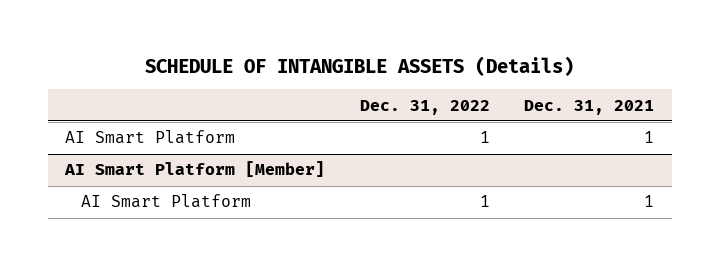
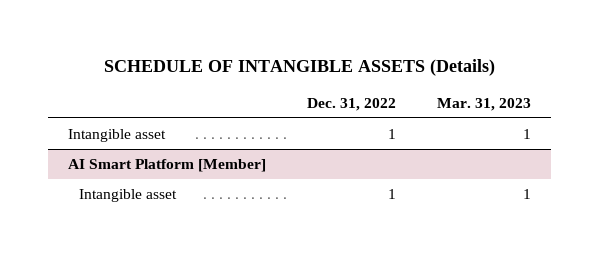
- | Dec. 31, 2022 | Dec. 31, 2021
+ | Dec. 31, 2022 | Mar. 31, 2023
- AI Smart Platform | 1 | 1
+ Intangible asset | 1 | 1
@ AI Smart Platform [Member]
- AI Smart Platform | 1 | 1
+ Intangible asset | 1 | 1

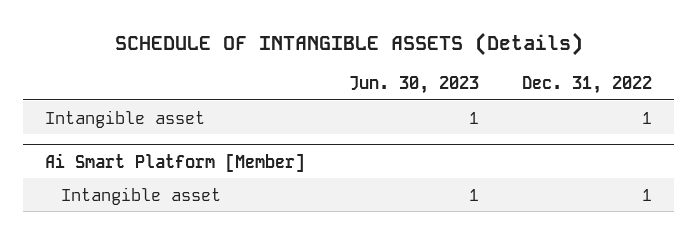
- | Dec. 31, 2022 | Mar. 31, 2023
+ | Jun. 30, 2023 | Dec. 31, 2022
- AI Smart Platform [Member]
+ Ai Smart Platform [Member]

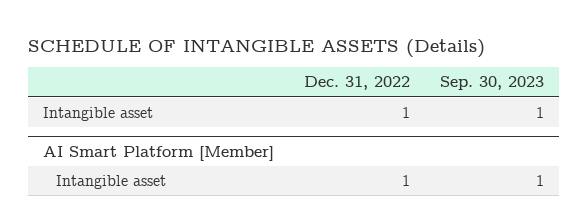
- | Jun. 30, 2023 | Dec. 31, 2022
+ | Dec. 31, 2022 | Sep. 30, 2023
- Ai Smart Platform [Member]
+ AI Smart Platform [Member]

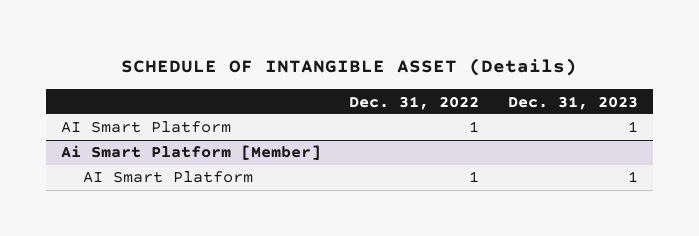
- SCHEDULE OF INTANGIBLE ASSETS (Details)
+ SCHEDULE OF INTANGIBLE ASSET (Details)
- | Dec. 31, 2022 | Sep. 30, 2023
+ | Dec. 31, 2022 | Dec. 31, 2023
- Intangible asset | 1 | 1
- AI Smart Platform [Member]
- Intangible asset | 1 | 1
+ AI Smart Platform | 1 | 1
+ Ai Smart Platform [Member]
+ AI Smart Platform | 1 | 1

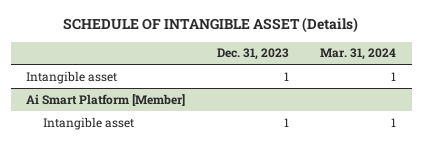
- | Dec. 31, 2022 | Dec. 31, 2023
+ | Dec. 31, 2023 | Mar. 31, 2024
- AI Smart Platform | 1 | 1
+ Intangible asset | 1 | 1
@ Ai Smart Platform [Member]
- AI Smart Platform | 1 | 1
+ Intangible asset | 1 | 1

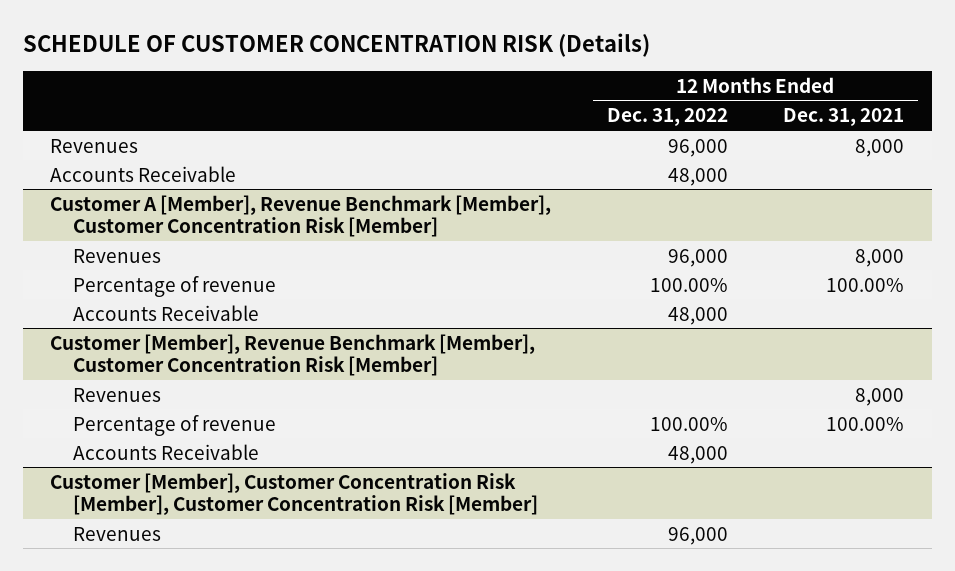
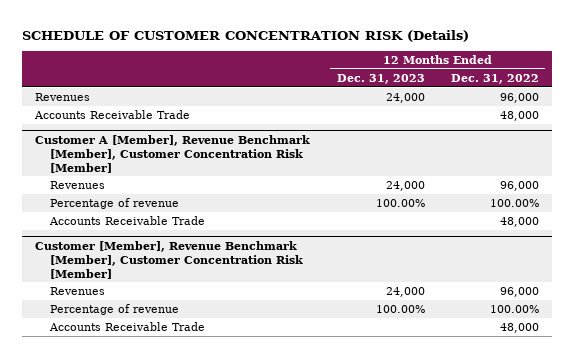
- | 12 Months Ended Dec. 31, 2022 | 12 Months Ended Dec. 31, 2021
+ | 12 Months Ended Dec. 31, 2023 | 12 Months Ended Dec. 31, 2022
- Accounts Receivable | 48,000 |
+ Accounts Receivable Trade | | 48,000
@ Customer A [Member], Revenue Benchmark [Member], Customer Concentration Risk [Member]
- Accounts Receivable | 48,000 |
+ Accounts Receivable Trade | | 48,000
@ Customer [Member], Revenue Benchmark [Member], Customer Concentration Risk [Member]
- Revenues | | 8,000
- Accounts Receivable | 48,000 |
- Customer [Member], Customer Concentration Risk [Member], Customer Concentration Risk [Member]
@ Customer [Member], Revenue Benchmark [Member], Customer Concentration Risk [Member]
moved down: Percentage of revenue | 100.00% | 100.00%
+ Accounts Receivable Trade | | 48,000

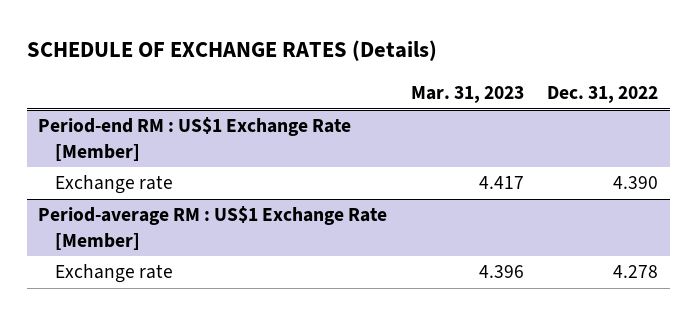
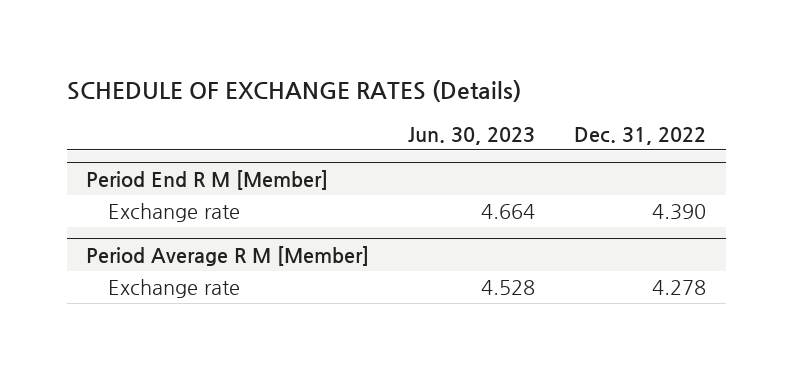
- | Mar. 31, 2023 | Dec. 31, 2022
+ | Jun. 30, 2023 | Dec. 31, 2022
- Period-end RM : US$1 Exchange Rate [Member]
+ Period End R M [Member]
- Period-average RM : US$1 Exchange Rate [Member]
+ Period Average R M [Member]

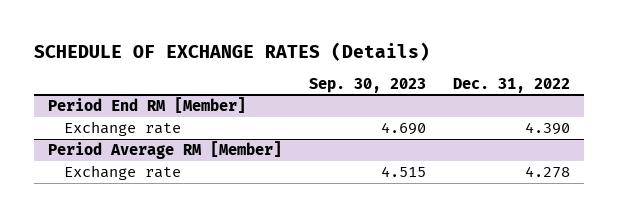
- | Jun. 30, 2023 | Dec. 31, 2022
+ | Sep. 30, 2023 | Dec. 31, 2022
- Period End R M [Member]
+ Period End RM [Member]
- Period Average R M [Member]
+ Period Average RM [Member]

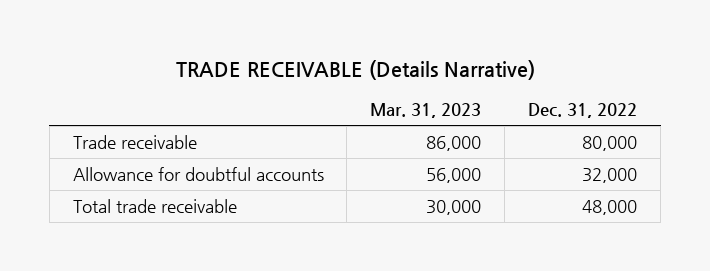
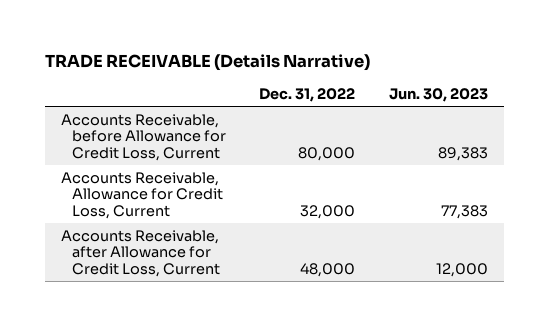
- | Mar. 31, 2023 | Dec. 31, 2022
+ | Dec. 31, 2022 | Jun. 30, 2023
- Trade receivable | 86,000 | 80,000
- Allowance for doubtful accounts | 56,000 | 32,000
- Total trade receivable | 30,000 | 48,000
+ Accounts Receivable, before Allowance for Credit Loss, Current | 80,000 | 89,383
+ Accounts Receivable, Allowance for Credit Loss, Current | 32,000 | 77,383
+ Accounts Receivable, after Allowance for Credit Loss, Current | 48,000 | 12,000

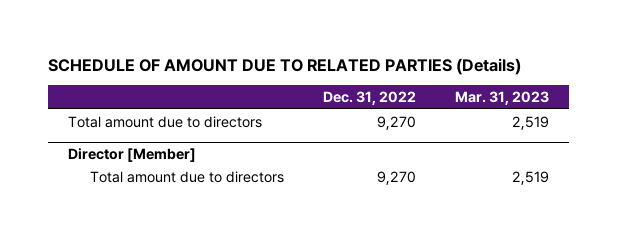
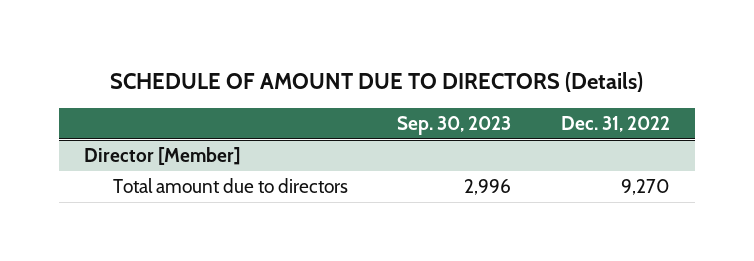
- SCHEDULE OF AMOUNT DUE TO RELATED PARTIES (Details)
+ SCHEDULE OF AMOUNT DUE TO DIRECTORS (Details)
- | Dec. 31, 2022 | Mar. 31, 2023
+ | Sep. 30, 2023 | Dec. 31, 2022
- Total amount due to directors | 9,270 | 2,519

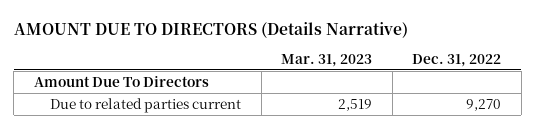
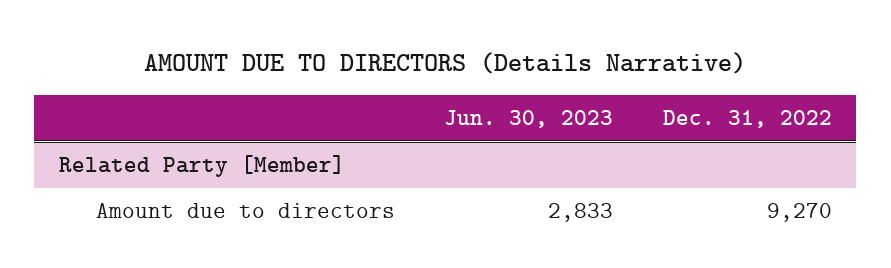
- | Mar. 31, 2023 | Dec. 31, 2022
+ | Jun. 30, 2023 | Dec. 31, 2022
- Amount Due To Directors
- Due to related parties current | 2,519 | 9,270
+ Related Party [Member]
+ Amount due to directors | 2,833 | 9,270

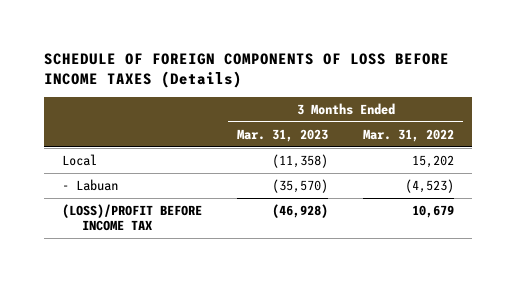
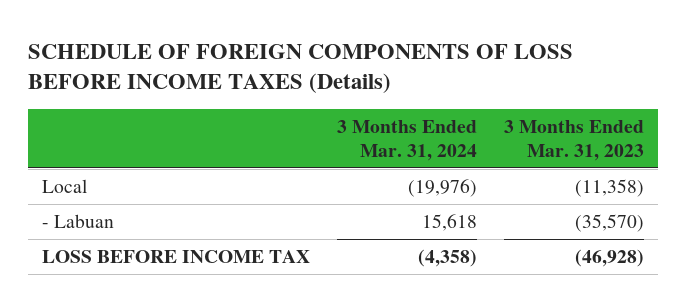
- | 3 Months Ended Mar. 31, 2023 | 3 Months Ended Mar. 31, 2022
+ | 3 Months Ended Mar. 31, 2024 | 3 Months Ended Mar. 31, 2023
- (LOSS)/PROFIT BEFORE INCOME TAX | (46,928) | 10,679
+ LOSS BEFORE INCOME TAX | (4,358) | (46,928)

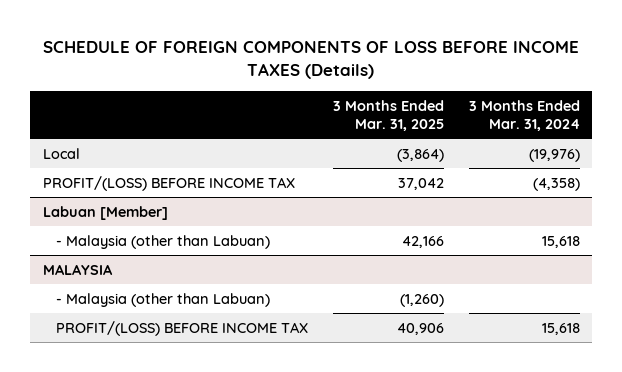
- | 3 Months Ended Mar. 31, 2024 | 3 Months Ended Mar. 31, 2023
+ | 3 Months Ended Mar. 31, 2025 | 3 Months Ended Mar. 31, 2024
- - Labuan | 15,618 | (35,570)
- LOSS BEFORE INCOME TAX | (4,358) | (46,928)
+ PROFIT/(LOSS) BEFORE INCOME TAX | 37,042 | (4,358)
+ Labuan [Member]
+ - Malaysia (other than Labuan) | 42,166 | 15,618
+ MALAYSIA
+ - Malaysia (other than Labuan) | (1,260) |
+ PROFIT/(LOSS) BEFORE INCOME TAX | 40,906 | 15,618

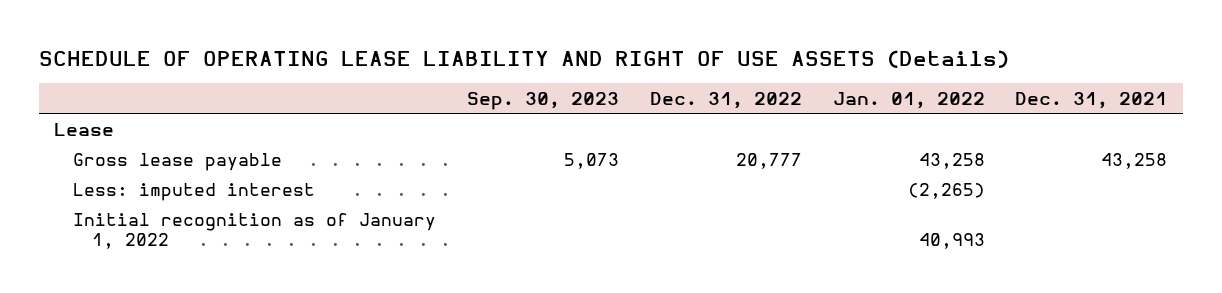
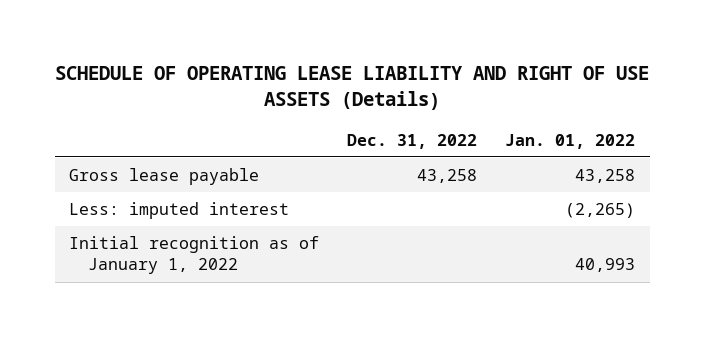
- | Sep. 30, 2023 | Dec. 31, 2022 | Jan. 01, 2022 | Dec. 31, 2021
+ | Dec. 31, 2022 | Jan. 01, 2022
- Lease
- Gross lease payable | 5,073 | 20,777 | 43,258 | 43,258
+ Gross lease payable | 43,258 | 43,258

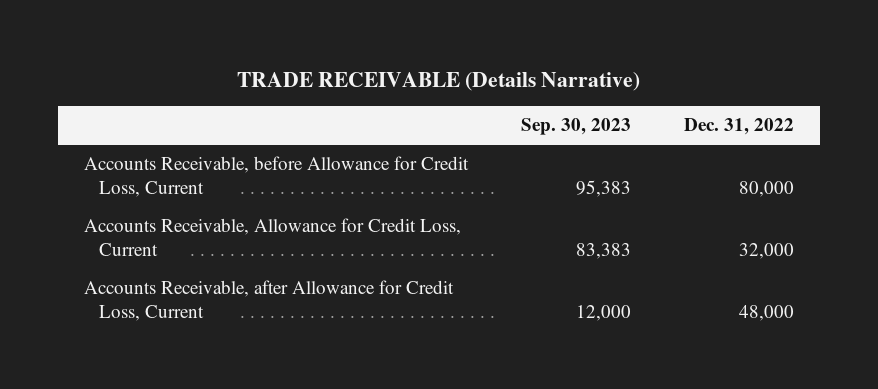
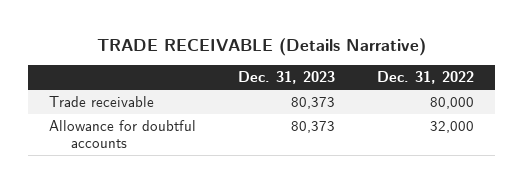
- | Sep. 30, 2023 | Dec. 31, 2022
+ | Dec. 31, 2023 | Dec. 31, 2022
- Accounts Receivable, before Allowance for Credit Loss, Current | 95,383 | 80,000
- Accounts Receivable, Allowance for Credit Loss, Current | 83,383 | 32,000
- Accounts Receivable, after Allowance for Credit Loss, Current | 12,000 | 48,000
+ Trade receivable | 80,373 | 80,000
+ Allowance for doubtful accounts | 80,373 | 32,000

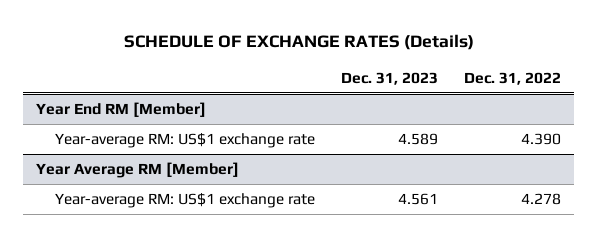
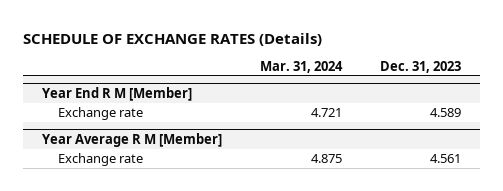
- | Dec. 31, 2023 | Dec. 31, 2022
+ | Mar. 31, 2024 | Dec. 31, 2023
- Year End RM [Member]
- Year-average RM: US$1 exchange rate | 4.589 | 4.390
- Year Average RM [Member]
- Year-average RM: US$1 exchange rate | 4.561 | 4.278
+ Year End R M [Member]
+ Exchange rate | 4.721 | 4.589
+ Year Average R M [Member]
+ Exchange rate | 4.875 | 4.561

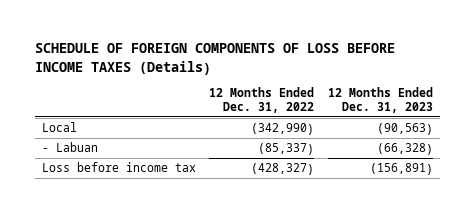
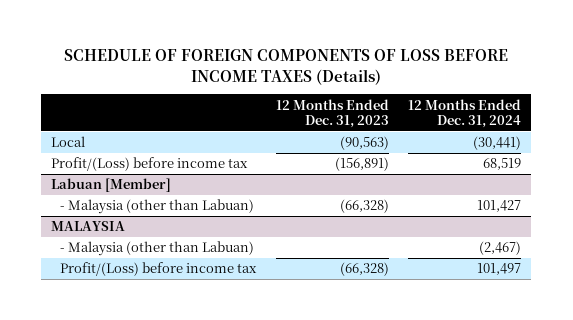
- | 12 Months Ended Dec. 31, 2022 | 12 Months Ended Dec. 31, 2023
+ | 12 Months Ended Dec. 31, 2023 | 12 Months Ended Dec. 31, 2024
- - Labuan | (85,337) | (66,328)
- Loss before income tax | (428,327) | (156,891)
+ Profit/(Loss) before income tax | (156,891) | 68,519
+ Labuan [Member]
+ - Malaysia (other than Labuan) | (66,328) | 101,427
+ MALAYSIA
+ - Malaysia (other than Labuan) | | (2,467)
+ Profit/(Loss) before income tax | (66,328) | 101,497

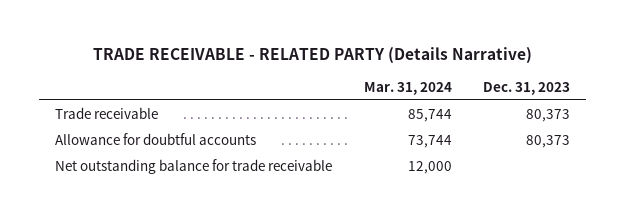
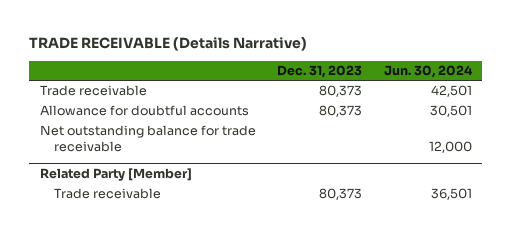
- TRADE RECEIVABLE - RELATED PARTY (Details Narrative)
+ TRADE RECEIVABLE (Details Narrative)
- | Mar. 31, 2024 | Dec. 31, 2023
+ | Dec. 31, 2023 | Jun. 30, 2024
+ Related Party [Member]
+ Trade receivable | 80,373 | 36,501

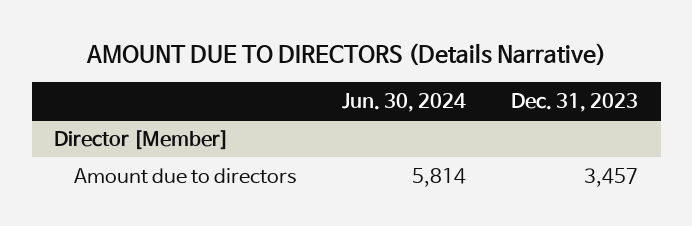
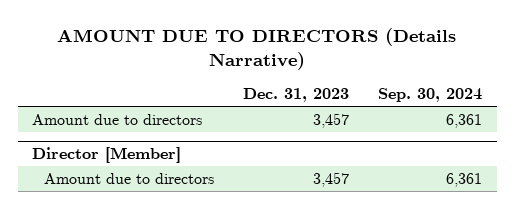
- | Jun. 30, 2024 | Dec. 31, 2023
+ | Dec. 31, 2023 | Sep. 30, 2024
+ Amount due to directors | 3,457 | 6,361

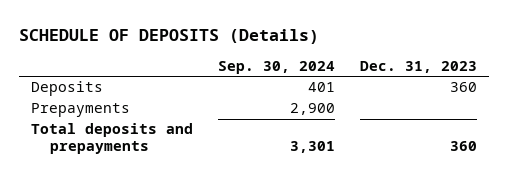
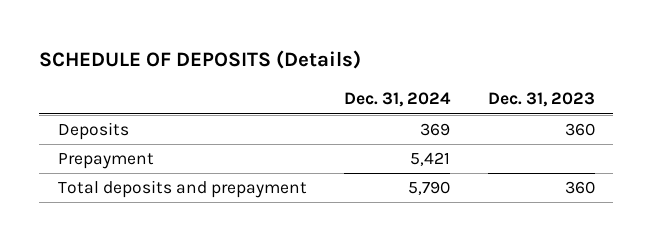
- | Sep. 30, 2024 | Dec. 31, 2023
+ | Dec. 31, 2024 | Dec. 31, 2023
- Prepayments | 2,900 |
- Total deposits and prepayments | 3,301 | 360
+ Prepayment | 5,421 |
+ Total deposits and prepayment | 5,790 | 360

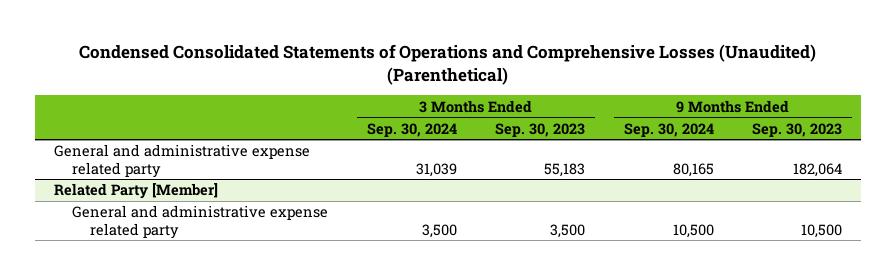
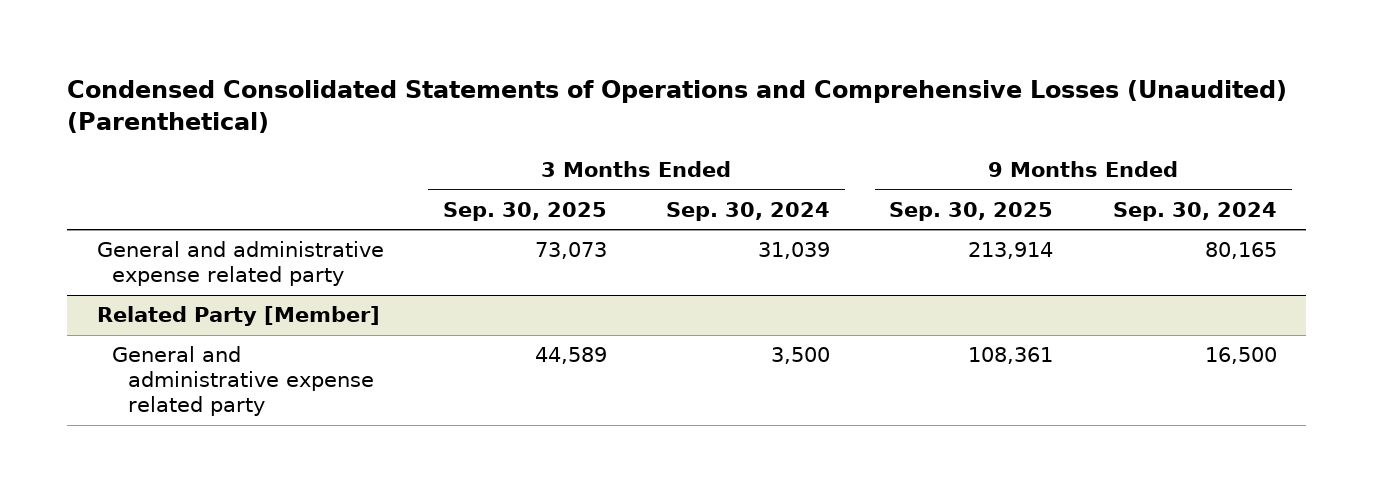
- | 3 Months Ended Sep. 30, 2024 | 3 Months Ended Sep. 30, 2023 | 9 Months Ended Sep. 30, 2024 | 9 Months Ended Sep. 30, 2023
+ | 3 Months Ended Sep. 30, 2025 | 3 Months Ended Sep. 30, 2024 | 9 Months Ended Sep. 30, 2025 | 9 Months Ended Sep. 30, 2024
@ Related Party [Member]
- General and administrative expense related party | 3,500 | 3,500 | 10,500 | 10,500
+ General and administrative expense related party | 44,589 | 3,500 | 108,361 | 16,500

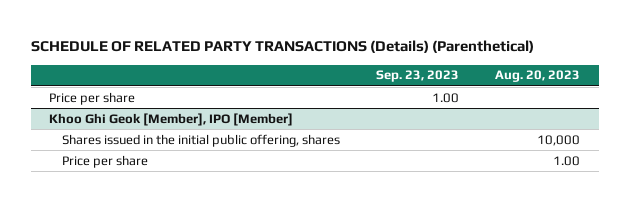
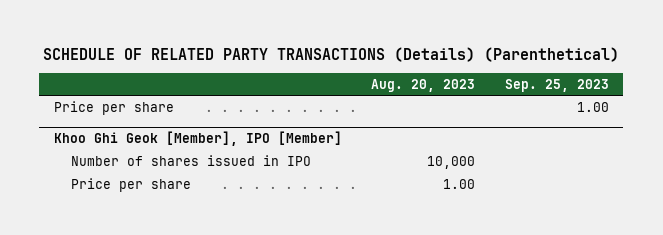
- | Sep. 23, 2023 | Aug. 20, 2023
+ | Aug. 20, 2023 | Sep. 25, 2023
@ Khoo Ghi Geok [Member], IPO [Member]
- Shares issued in the initial public offering, shares | | 10,000
+ Number of shares issued in IPO | 10,000 |

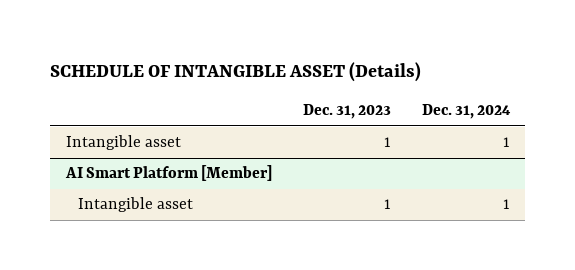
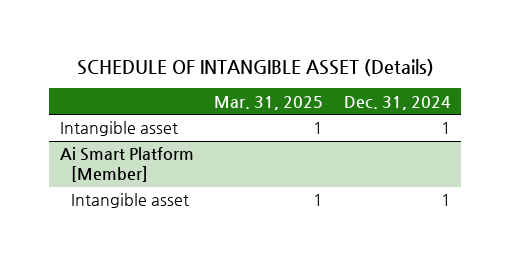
- | Dec. 31, 2023 | Dec. 31, 2024
+ | Mar. 31, 2025 | Dec. 31, 2024
- AI Smart Platform [Member]
+ Ai Smart Platform [Member]

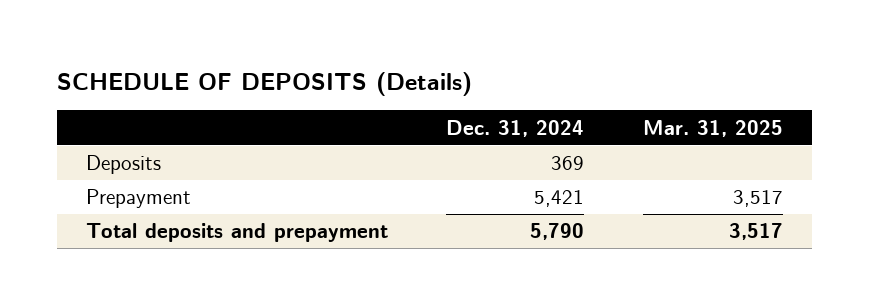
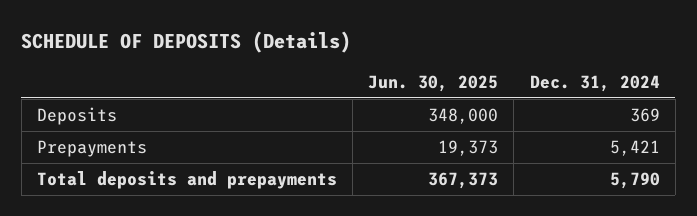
- | Dec. 31, 2024 | Mar. 31, 2025
+ | Jun. 30, 2025 | Dec. 31, 2024
- Prepayment | 5,421 | 3,517
- Total deposits and prepayment | 5,790 | 3,517
+ Prepayments | 19,373 | 5,421
+ Total deposits and prepayments | 367,373 | 5,790

